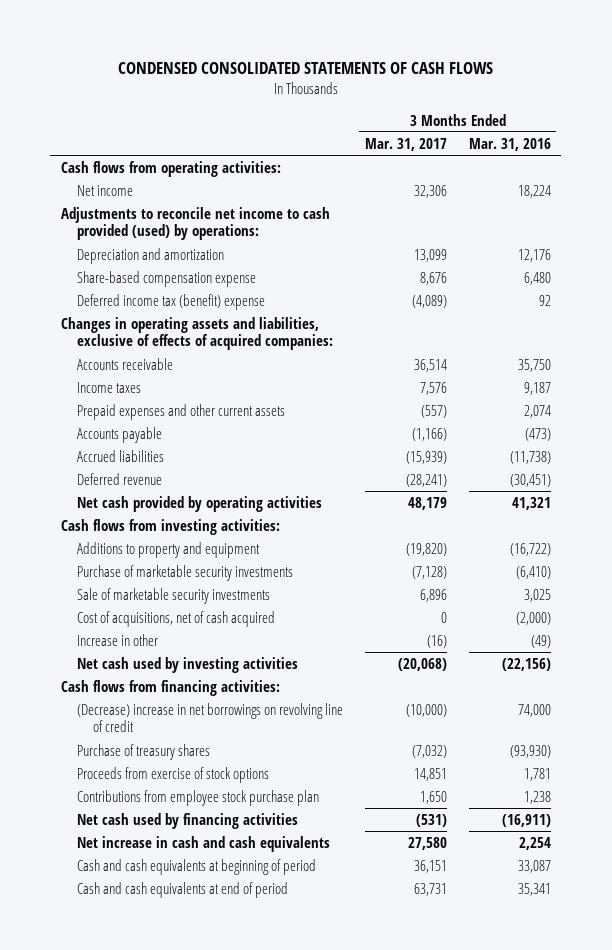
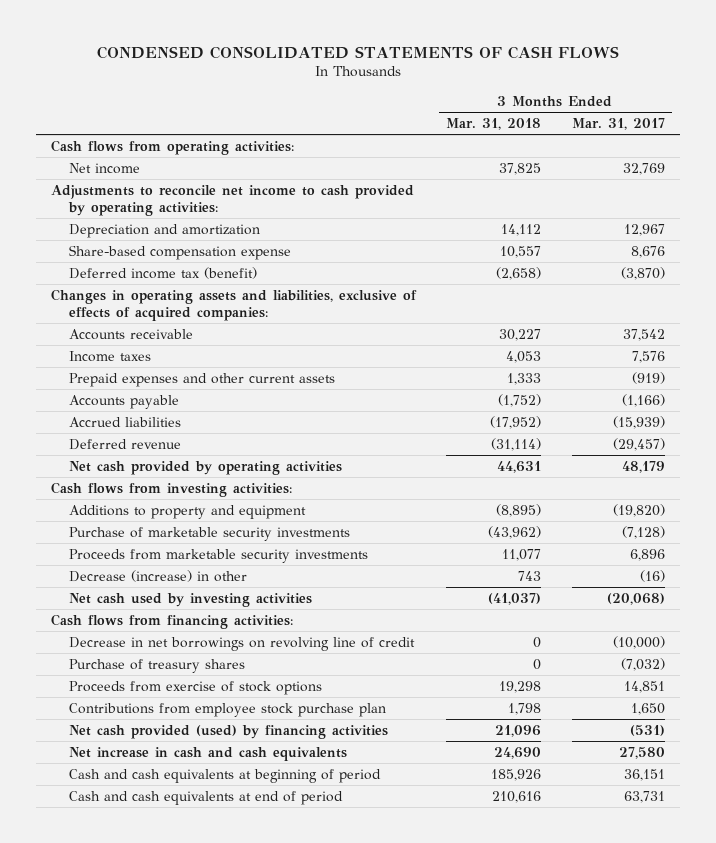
- | 3 Months Ended Mar. 31, 2017 | 3 Months Ended Mar. 31, 2016
+ | 3 Months Ended Mar. 31, 2018 | 3 Months Ended Mar. 31, 2017
- Net income | 32,306 | 18,224
- Adjustments to reconcile net income to cash provided (used) by operations:
- Depreciation and amortization | 13,099 | 12,176
+ Net income | 37,825 | 32,769
+ Adjustments to reconcile net income to cash provided by operating activities:
+ Depreciation and amortization | 14,112 | 12,967
- Deferred income tax (benefit) expense | (4,089) | 92
+ Deferred income tax (benefit) | (2,658) | (3,870)
- Accounts receivable | 36,514 | 35,750
+ Accounts receivable | 30,227 | 37,542
- Prepaid expenses and other current assets | (557) | 2,074
+ Prepaid expenses and other current assets | 1,333 | (919)
- Deferred revenue | (28,241) | (30,451)
+ Deferred revenue | (31,114) | (29,457)
- Sale of marketable security investments | 6,896 | 3,025
- Cost of acquisitions, net of cash acquired | 0 | (2,000)
- Increase in other | (16) | (49)
+ Proceeds from marketable security investments | 11,077 | 6,896
+ Decrease (increase) in other | 743 | (16)
- (Decrease) increase in net borrowings on revolving line of credit | (10,000) | 74,000
+ Decrease in net borrowings on revolving line of credit | 0 | (10,000)
- Net cash used by financing activities | (531) | (16,911)
+ Net cash provided (used) by financing activities | 21,096 | (531)

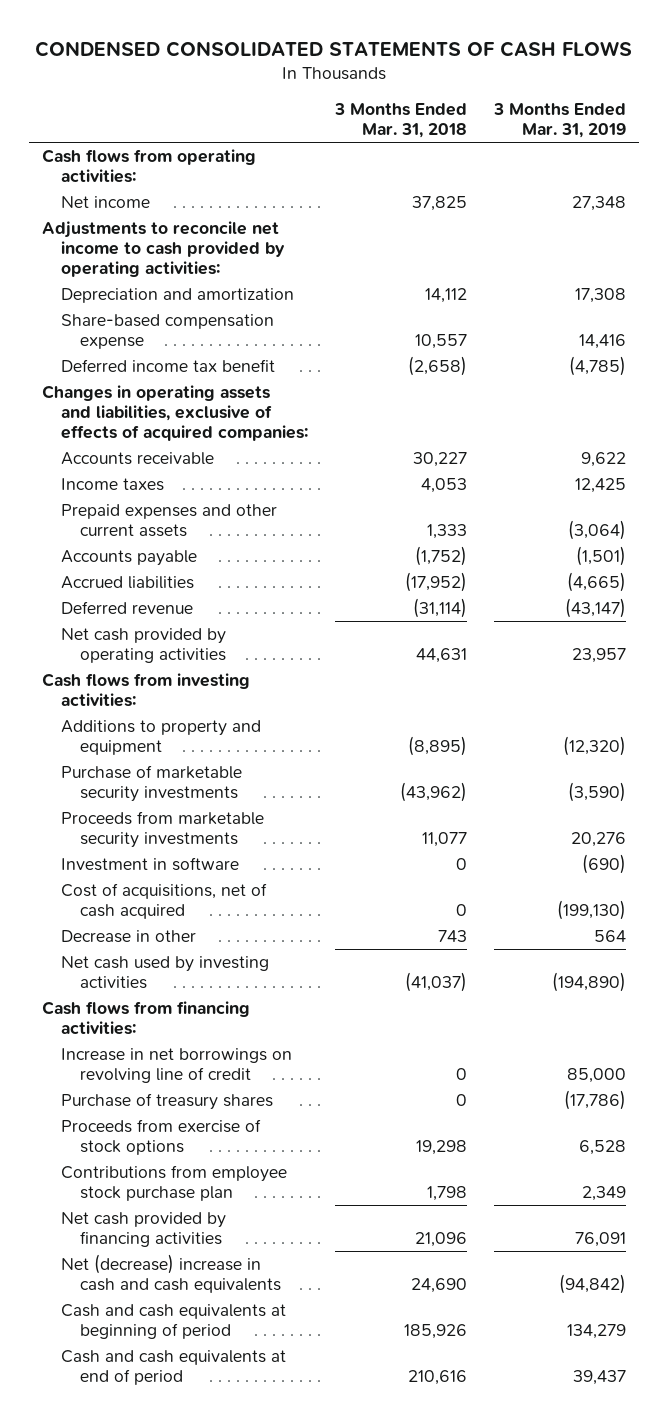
- | 3 Months Ended Mar. 31, 2018 | 3 Months Ended Mar. 31, 2017
+ | 3 Months Ended Mar. 31, 2018 | 3 Months Ended Mar. 31, 2019
- Deferred income tax (benefit) | (2,658) | (3,870)
+ Deferred income tax benefit | (2,658) | (4,785)
- Decrease (increase) in other | 743 | (16)
+ Investment in software | 0 | (690)
+ Cost of acquisitions, net of cash acquired | 0 | (199,130)
+ Decrease in other | 743 | 564
- Decrease in net borrowings on revolving line of credit | 0 | (10,000)
+ Increase in net borrowings on revolving line of credit | 0 | 85,000
- Net cash provided (used) by financing activities | 21,096 | (531)
- Net increase in cash and cash equivalents | 24,690 | 27,580
+ Net cash provided by financing activities | 21,096 | 76,091
+ Net (decrease) increase in cash and cash equivalents | 24,690 | (94,842)

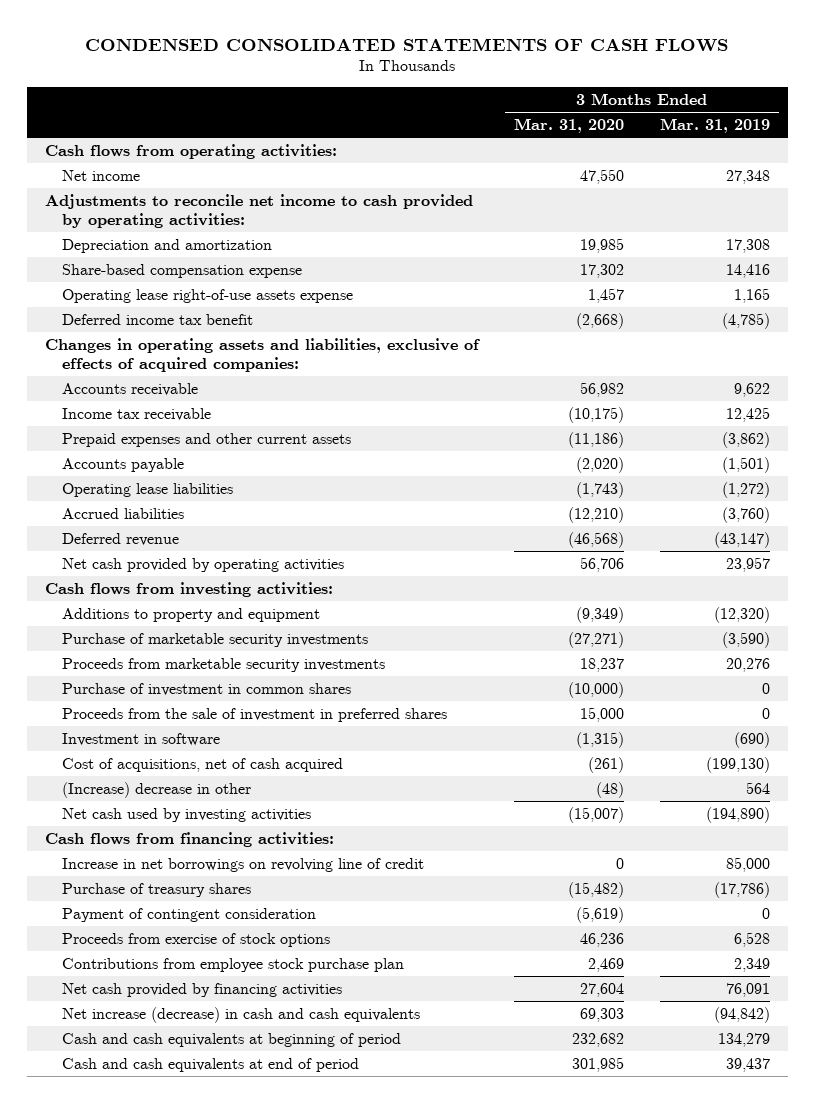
- | 3 Months Ended Mar. 31, 2018 | 3 Months Ended Mar. 31, 2019
+ | 3 Months Ended Mar. 31, 2020 | 3 Months Ended Mar. 31, 2019
+ Operating lease right-of-use assets expense | 1,457 | 1,165
- Income taxes | 4,053 | 12,425
- Prepaid expenses and other current assets | 1,333 | (3,064)
+ Income tax receivable | (10,175) | 12,425
+ Prepaid expenses and other current assets | (11,186) | (3,862)
- Accrued liabilities | (17,952) | (4,665)
+ Operating lease liabilities | (1,743) | (1,272)
+ Accrued liabilities | (12,210) | (3,760)
+ Purchase of investment in common shares | (10,000) | 0
+ Proceeds from the sale of investment in preferred shares | 15,000 | 0
- Decrease in other | 743 | 564
+ (Increase) decrease in other | (48) | 564
+ Payment of contingent consideration | (5,619) | 0
- Net (decrease) increase in cash and cash equivalents | 24,690 | (94,842)
+ Net increase (decrease) in cash and cash equivalents | 69,303 | (94,842)

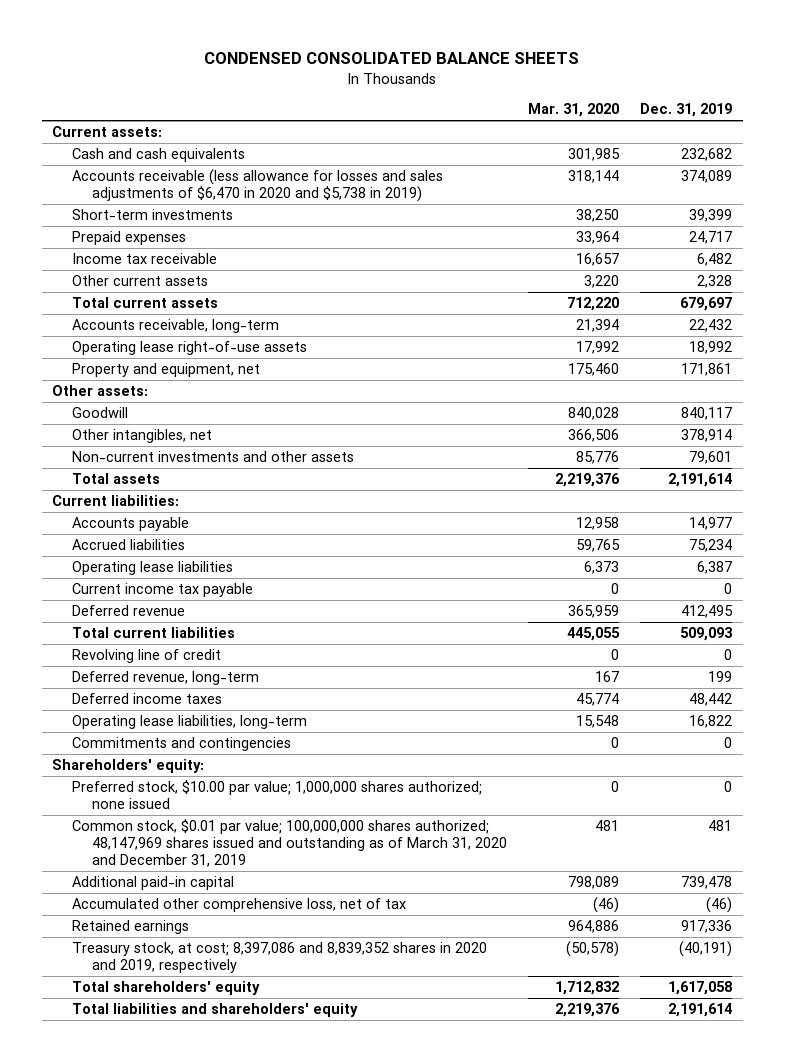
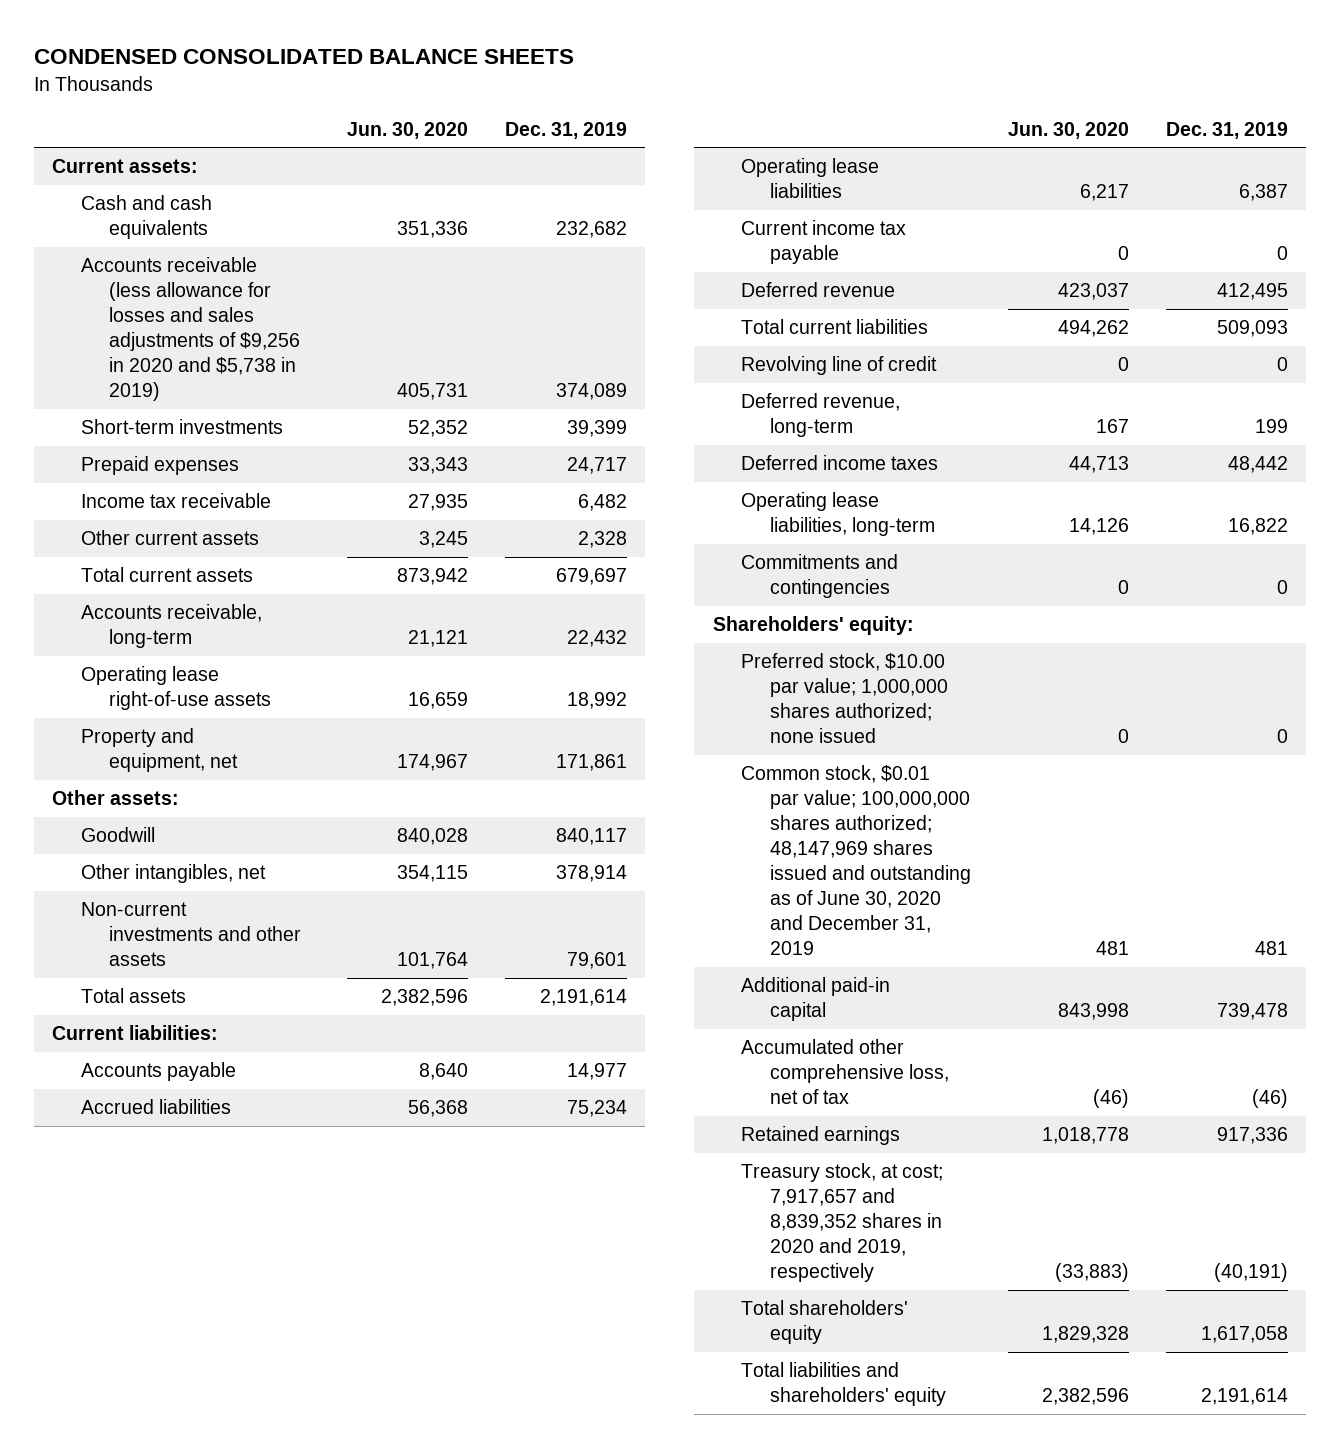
- | Mar. 31, 2020 | Dec. 31, 2019
+ | Jun. 30, 2020 | Dec. 31, 2019
- Accounts receivable (less allowance for losses and sales adjustments of $6,470 in 2020 and $5,738 in 2019) | 318,144 | 374,089
+ Accounts receivable (less allowance for losses and sales adjustments of $9,256 in 2020 and $5,738 in 2019) | 405,731 | 374,089
- Common stock, $0.01 par value; 100,000,000 shares authorized; 48,147,969 shares issued and outstanding as of March 31, 2020 and December 31, 2019 | 481 | 481
+ Common stock, $0.01 par value; 100,000,000 shares authorized; 48,147,969 shares issued and outstanding as of June 30, 2020 and December 31, 2019 | 481 | 481
- Treasury stock, at cost; 8,397,086 and 8,839,352 shares in 2020 and 2019, respectively | (50,578) | (40,191)
+ Treasury stock, at cost; 7,917,657 and 8,839,352 shares in 2020 and 2019, respectively | (33,883) | (40,191)

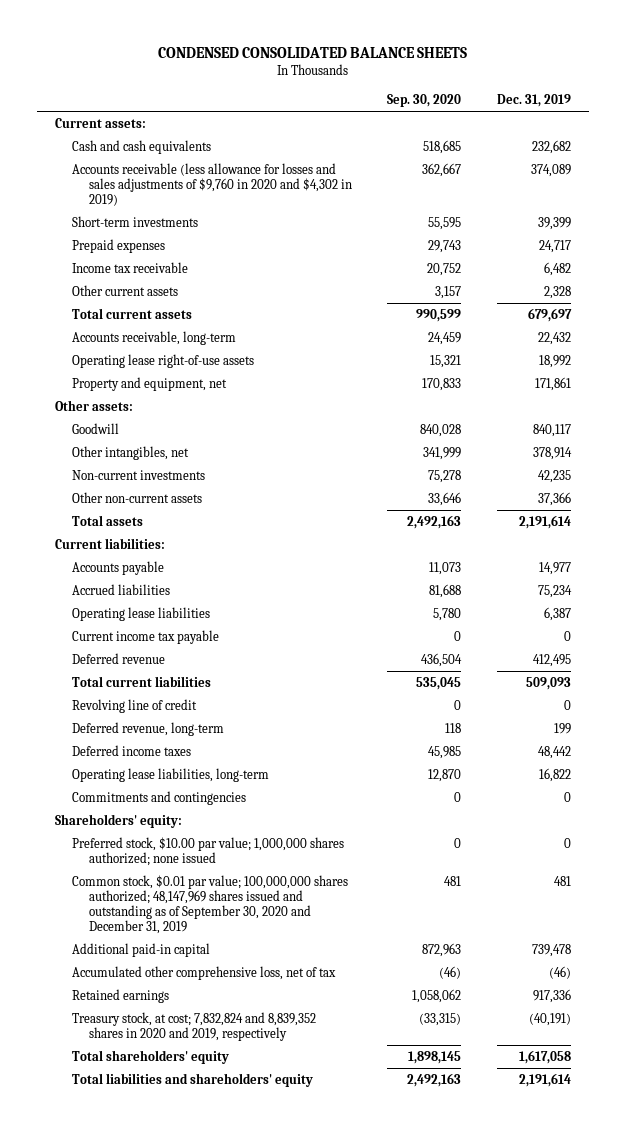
- | Jun. 30, 2020 | Dec. 31, 2019
+ | Sep. 30, 2020 | Dec. 31, 2019
- Accounts receivable (less allowance for losses and sales adjustments of $9,256 in 2020 and $5,738 in 2019) | 405,731 | 374,089
+ Accounts receivable (less allowance for losses and sales adjustments of $9,760 in 2020 and $4,302 in 2019) | 362,667 | 374,089
- Non-current investments and other assets | 101,764 | 79,601
+ Non-current investments | 75,278 | 42,235
+ Other non-current assets | 33,646 | 37,366
- Common stock, $0.01 par value; 100,000,000 shares authorized; 48,147,969 shares issued and outstanding as of June 30, 2020 and December 31, 2019 | 481 | 481
+ Common stock, $0.01 par value; 100,000,000 shares authorized; 48,147,969 shares issued and outstanding as of September 30, 2020 and December 31, 2019 | 481 | 481
- Treasury stock, at cost; 7,917,657 and 8,839,352 shares in 2020 and 2019, respectively | (33,883) | (40,191)
+ Treasury stock, at cost; 7,832,824 and 8,839,352 shares in 2020 and 2019, respectively | (33,315) | (40,191)

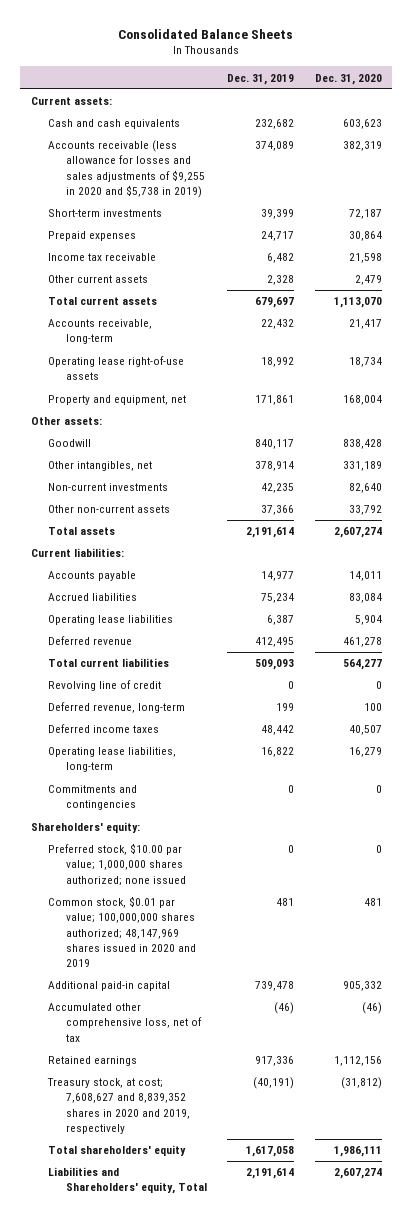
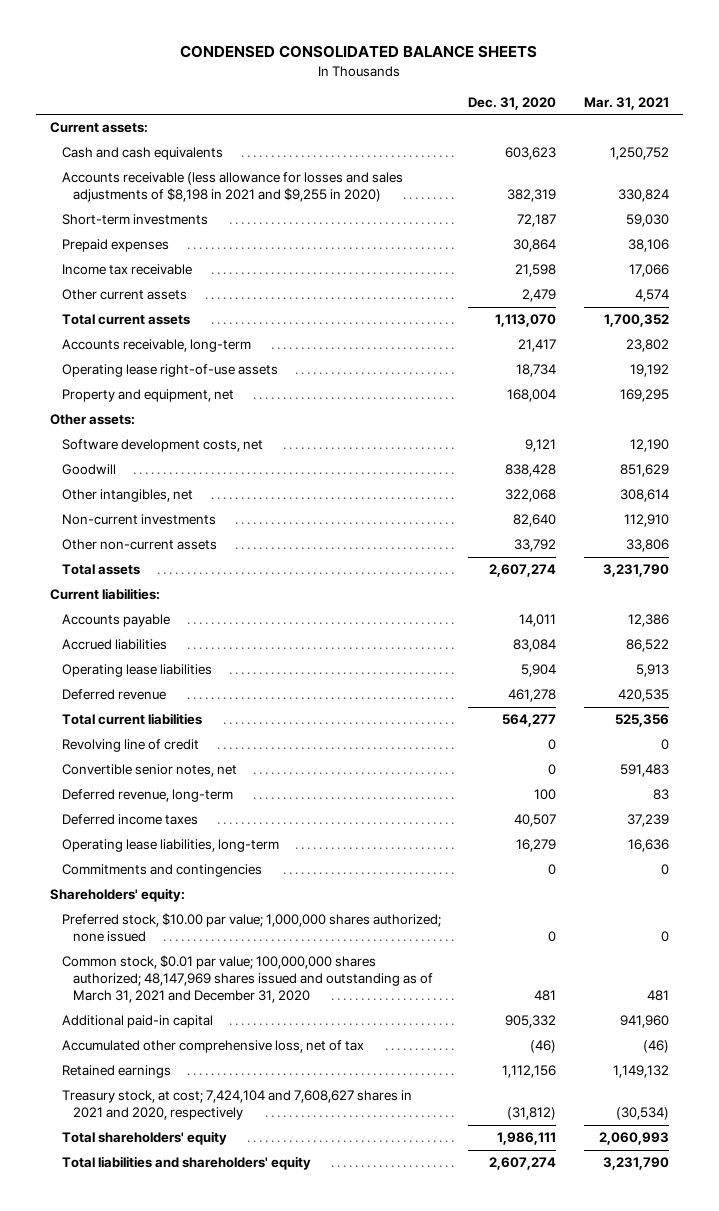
- Consolidated Balance Sheets
+ CONDENSED CONSOLIDATED BALANCE SHEETS
- | Dec. 31, 2019 | Dec. 31, 2020
+ | Dec. 31, 2020 | Mar. 31, 2021
- Accounts receivable (less allowance for losses and sales adjustments of $9,255 in 2020 and $5,738 in 2019) | 374,089 | 382,319
+ Accounts receivable (less allowance for losses and sales adjustments of $8,198 in 2021 and $9,255 in 2020) | 382,319 | 330,824
+ Software development costs, net | 9,121 | 12,190
- Other intangibles, net | 378,914 | 331,189
+ Other intangibles, net | 322,068 | 308,614
+ Convertible senior notes, net | 0 | 591,483
- Common stock, $0.01 par value; 100,000,000 shares authorized; 48,147,969 shares issued in 2020 and 2019 | 481 | 481
+ Common stock, $0.01 par value; 100,000,000 shares authorized; 48,147,969 shares issued and outstanding as of March 31, 2021 and December 31, 2020 | 481 | 481
- Treasury stock, at cost; 7,608,627 and 8,839,352 shares in 2020 and 2019, respectively | (40,191) | (31,812)
+ Treasury stock, at cost; 7,424,104 and 7,608,627 shares in 2021 and 2020, respectively | (31,812) | (30,534)
- Liabilities and Shareholders' equity, Total | 2,191,614 | 2,607,274
+ Total liabilities and shareholders' equity | 2,607,274 | 3,231,790

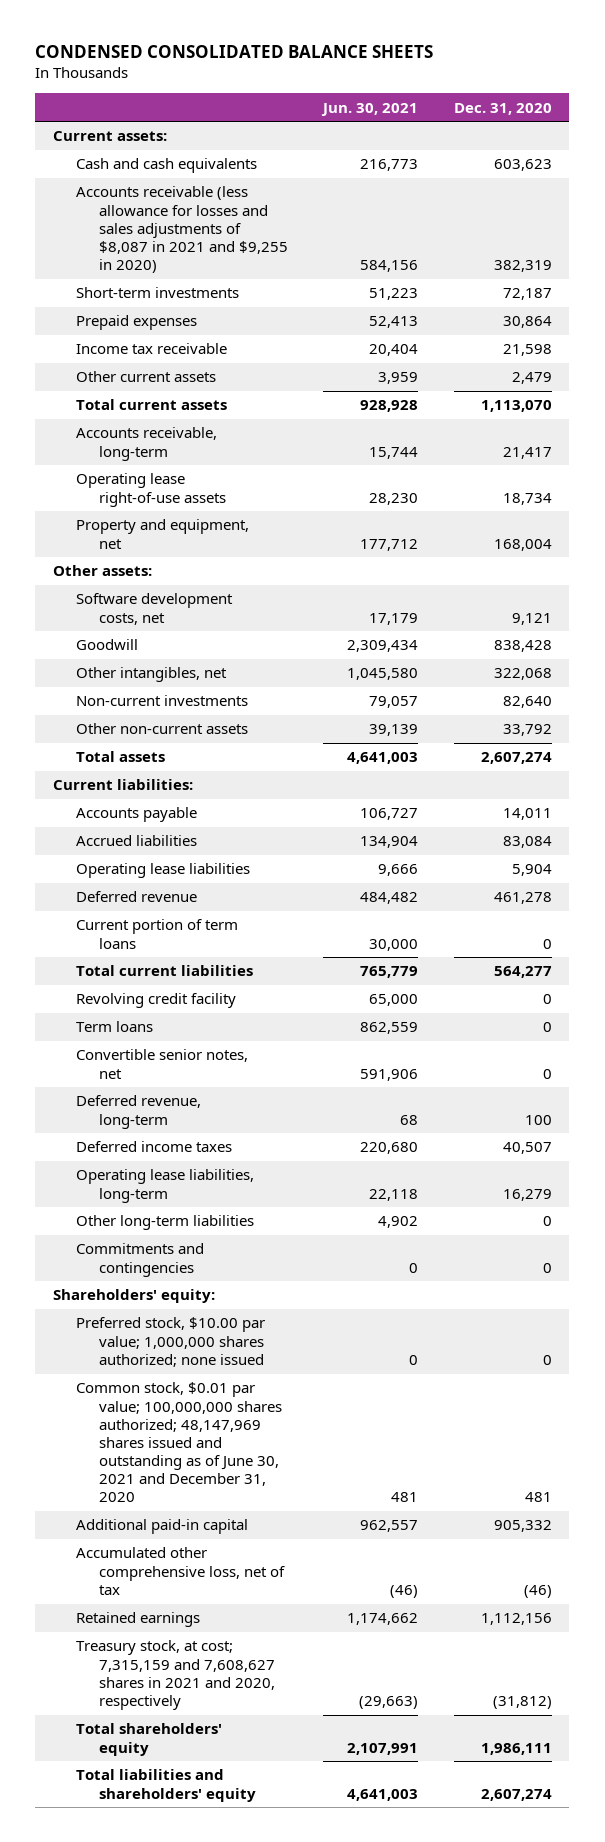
- | Dec. 31, 2020 | Mar. 31, 2021
+ | Jun. 30, 2021 | Dec. 31, 2020
- Accounts receivable (less allowance for losses and sales adjustments of $8,198 in 2021 and $9,255 in 2020) | 382,319 | 330,824
+ Accounts receivable (less allowance for losses and sales adjustments of $8,087 in 2021 and $9,255 in 2020) | 584,156 | 382,319
+ Current portion of term loans | 30,000 | 0
- Revolving line of credit | 0 | 0
+ Revolving credit facility | 65,000 | 0
+ Term loans | 862,559 | 0
+ Other long-term liabilities | 4,902 | 0
- Common stock, $0.01 par value; 100,000,000 shares authorized; 48,147,969 shares issued and outstanding as of March 31, 2021 and December 31, 2020 | 481 | 481
+ Common stock, $0.01 par value; 100,000,000 shares authorized; 48,147,969 shares issued and outstanding as of June 30, 2021 and December 31, 2020 | 481 | 481
- Treasury stock, at cost; 7,424,104 and 7,608,627 shares in 2021 and 2020, respectively | (31,812) | (30,534)
+ Treasury stock, at cost; 7,315,159 and 7,608,627 shares in 2021 and 2020, respectively | (29,663) | (31,812)

